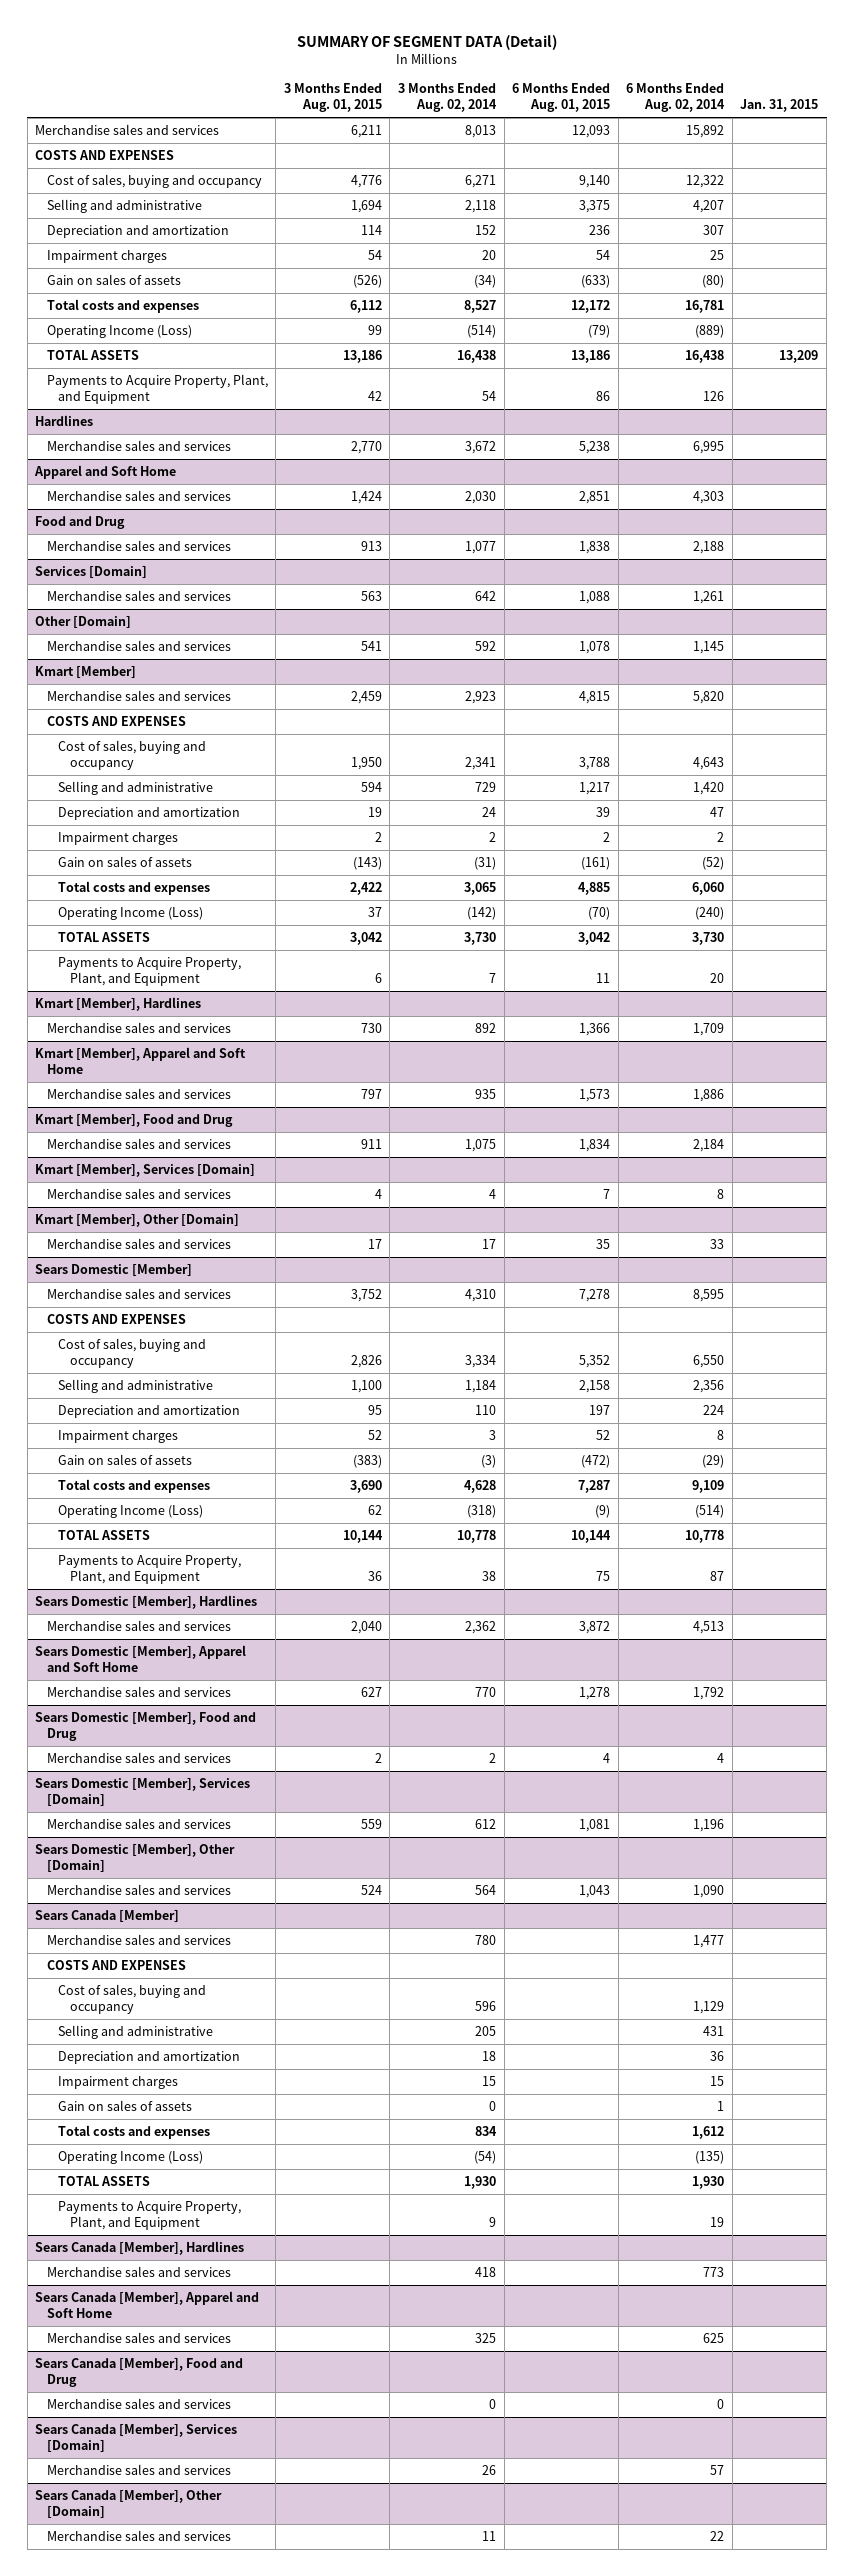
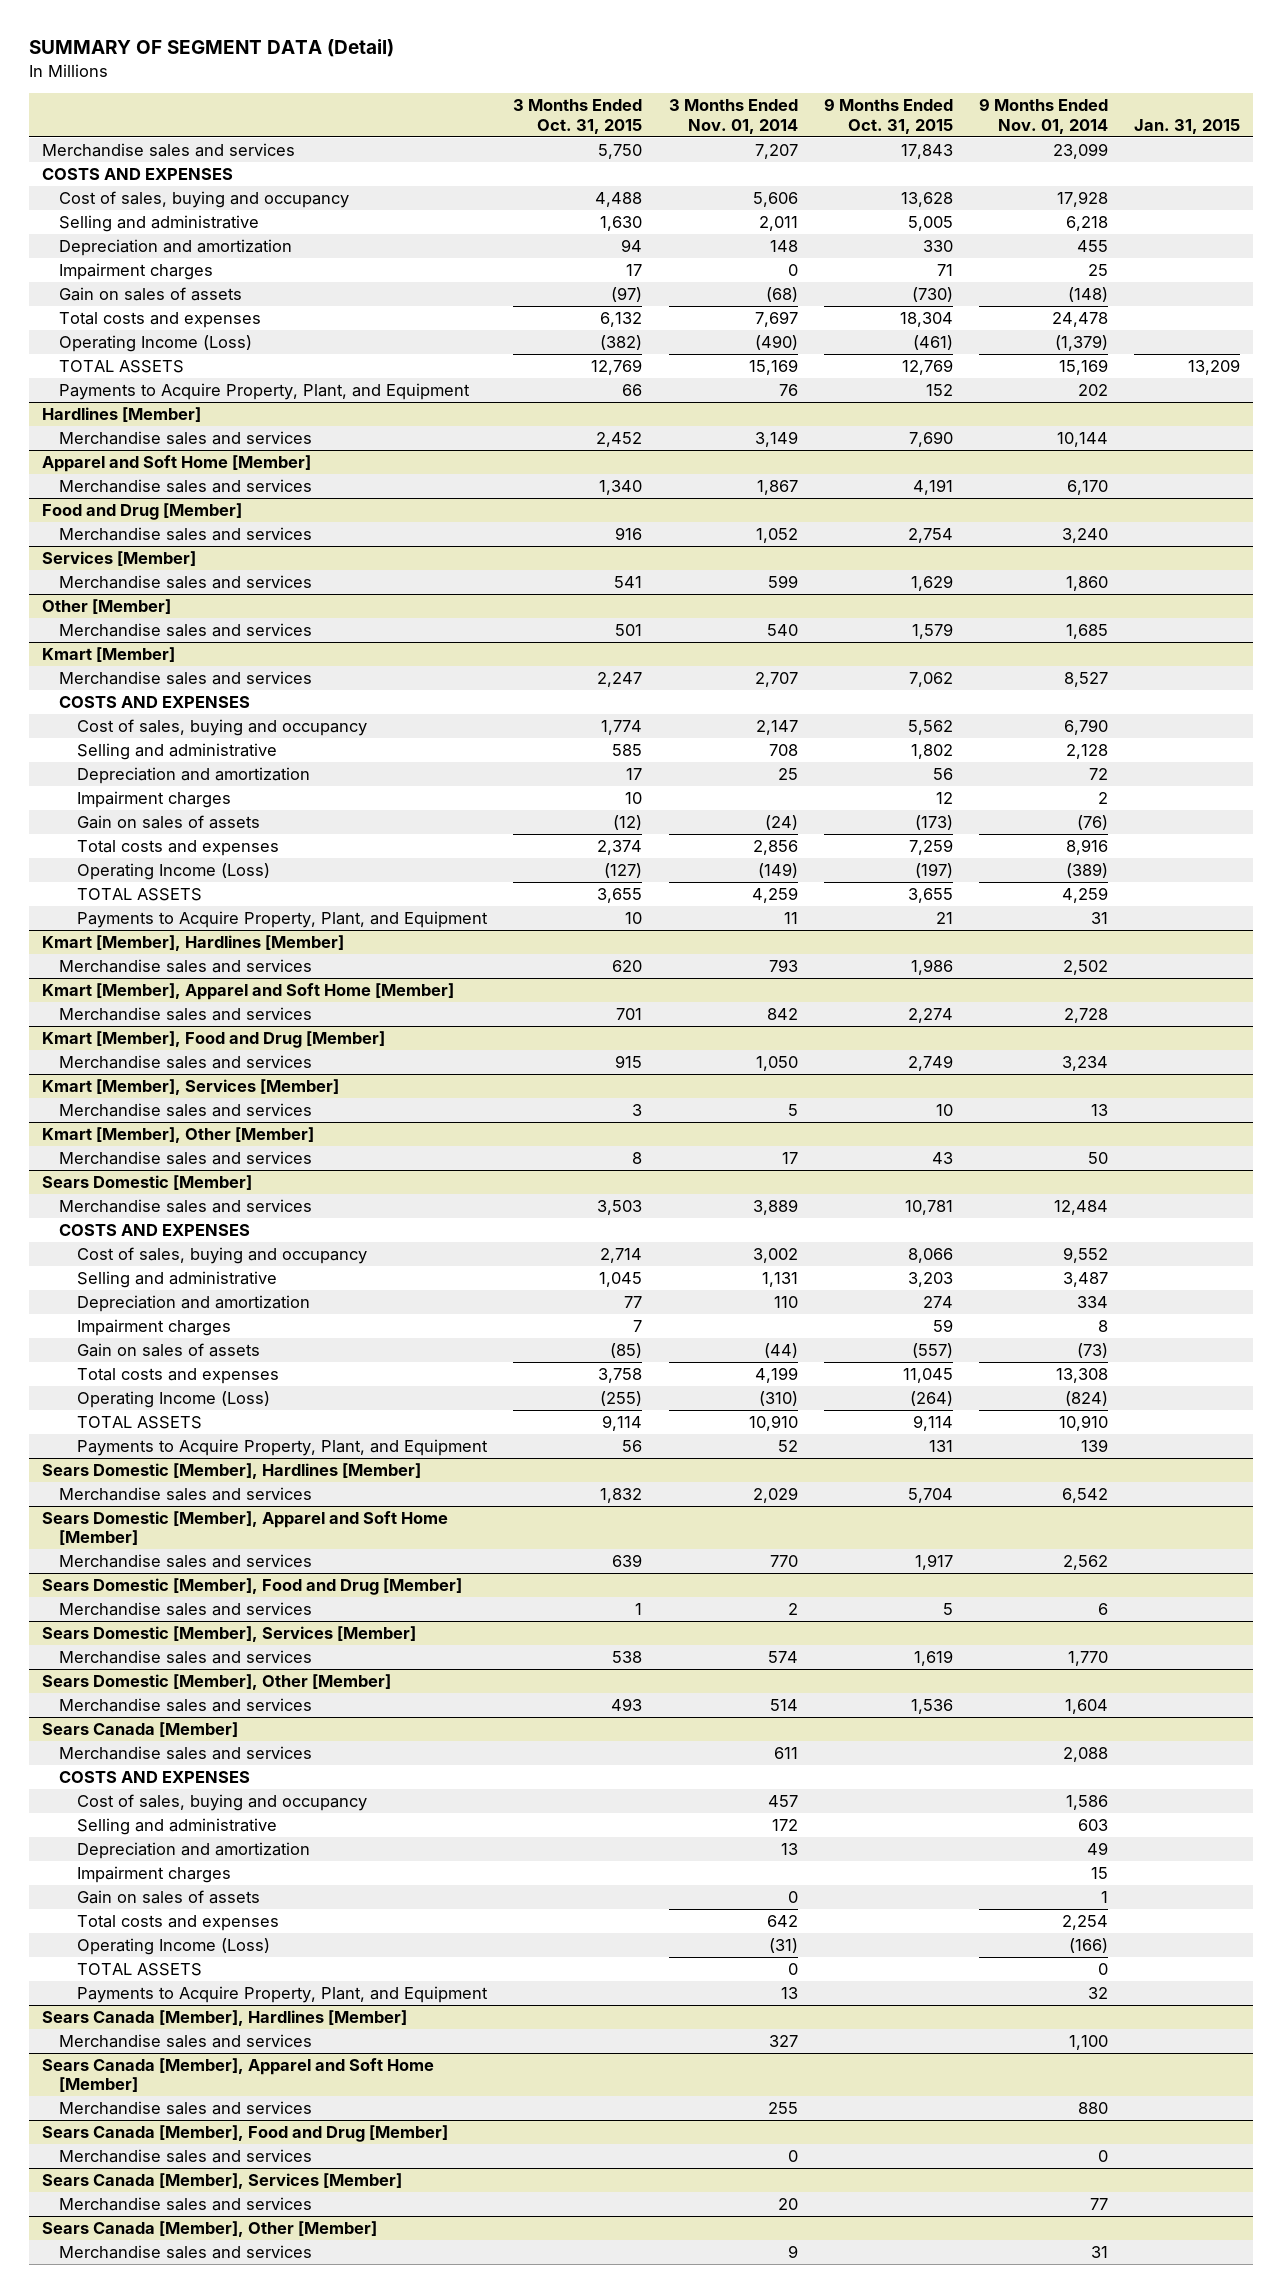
- | 3 Months Ended Aug. 01, 2015 | 3 Months Ended Aug. 02, 2014 | 6 Months Ended Aug. 01, 2015 | 6 Months Ended Aug. 02, 2014 | Jan. 31, 2015
+ | 3 Months Ended Oct. 31, 2015 | 3 Months Ended Nov. 01, 2014 | 9 Months Ended Oct. 31, 2015 | 9 Months Ended Nov. 01, 2014 | Jan. 31, 2015
- Hardlines
+ Hardlines [Member]
- Apparel and Soft Home
+ Apparel and Soft Home [Member]
- Food and Drug
+ Food and Drug [Member]
- Services [Domain]
+ Services [Member]
- Other [Domain]
+ Other [Member]
- Kmart [Member], Hardlines
+ Kmart [Member], Hardlines [Member]
- Kmart [Member], Apparel and Soft Home
+ Kmart [Member], Apparel and Soft Home [Member]
- Kmart [Member], Food and Drug
+ Kmart [Member], Food and Drug [Member]
- Kmart [Member], Services [Domain]
+ Kmart [Member], Services [Member]
- Kmart [Member], Other [Domain]
+ Kmart [Member], Other [Member]
- Sears Domestic [Member], Hardlines
+ Sears Domestic [Member], Hardlines [Member]
- Sears Domestic [Member], Apparel and Soft Home
+ Sears Domestic [Member], Apparel and Soft Home [Member]
- Sears Domestic [Member], Food and Drug
+ Sears Domestic [Member], Food and Drug [Member]
- Sears Domestic [Member], Services [Domain]
+ Sears Domestic [Member], Services [Member]
- Sears Domestic [Member], Other [Domain]
+ Sears Domestic [Member], Other [Member]
- Sears Canada [Member], Hardlines
+ Sears Canada [Member], Hardlines [Member]
- Sears Canada [Member], Apparel and Soft Home
+ Sears Canada [Member], Apparel and Soft Home [Member]
- Sears Canada [Member], Food and Drug
+ Sears Canada [Member], Food and Drug [Member]
- Sears Canada [Member], Services [Domain]
+ Sears Canada [Member], Services [Member]
- Sears Canada [Member], Other [Domain]
+ Sears Canada [Member], Other [Member]

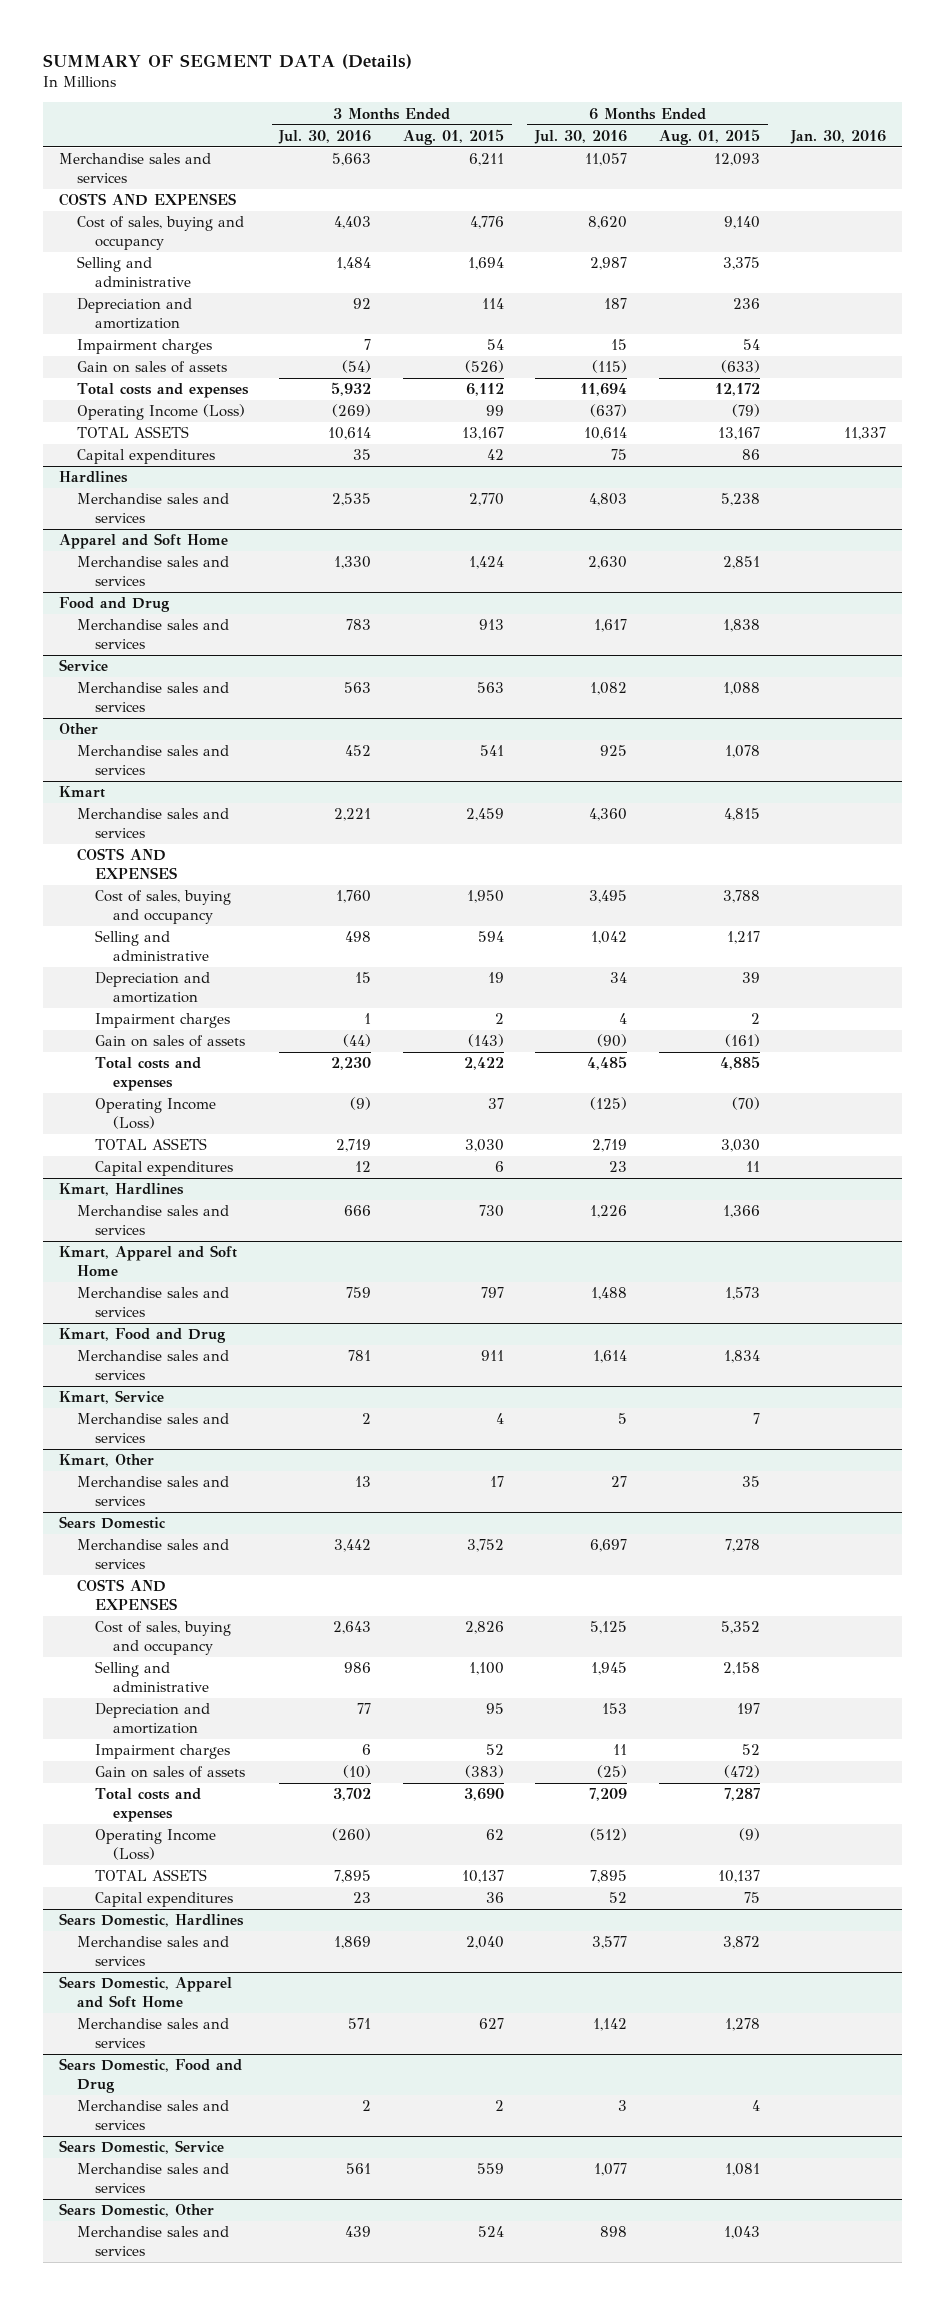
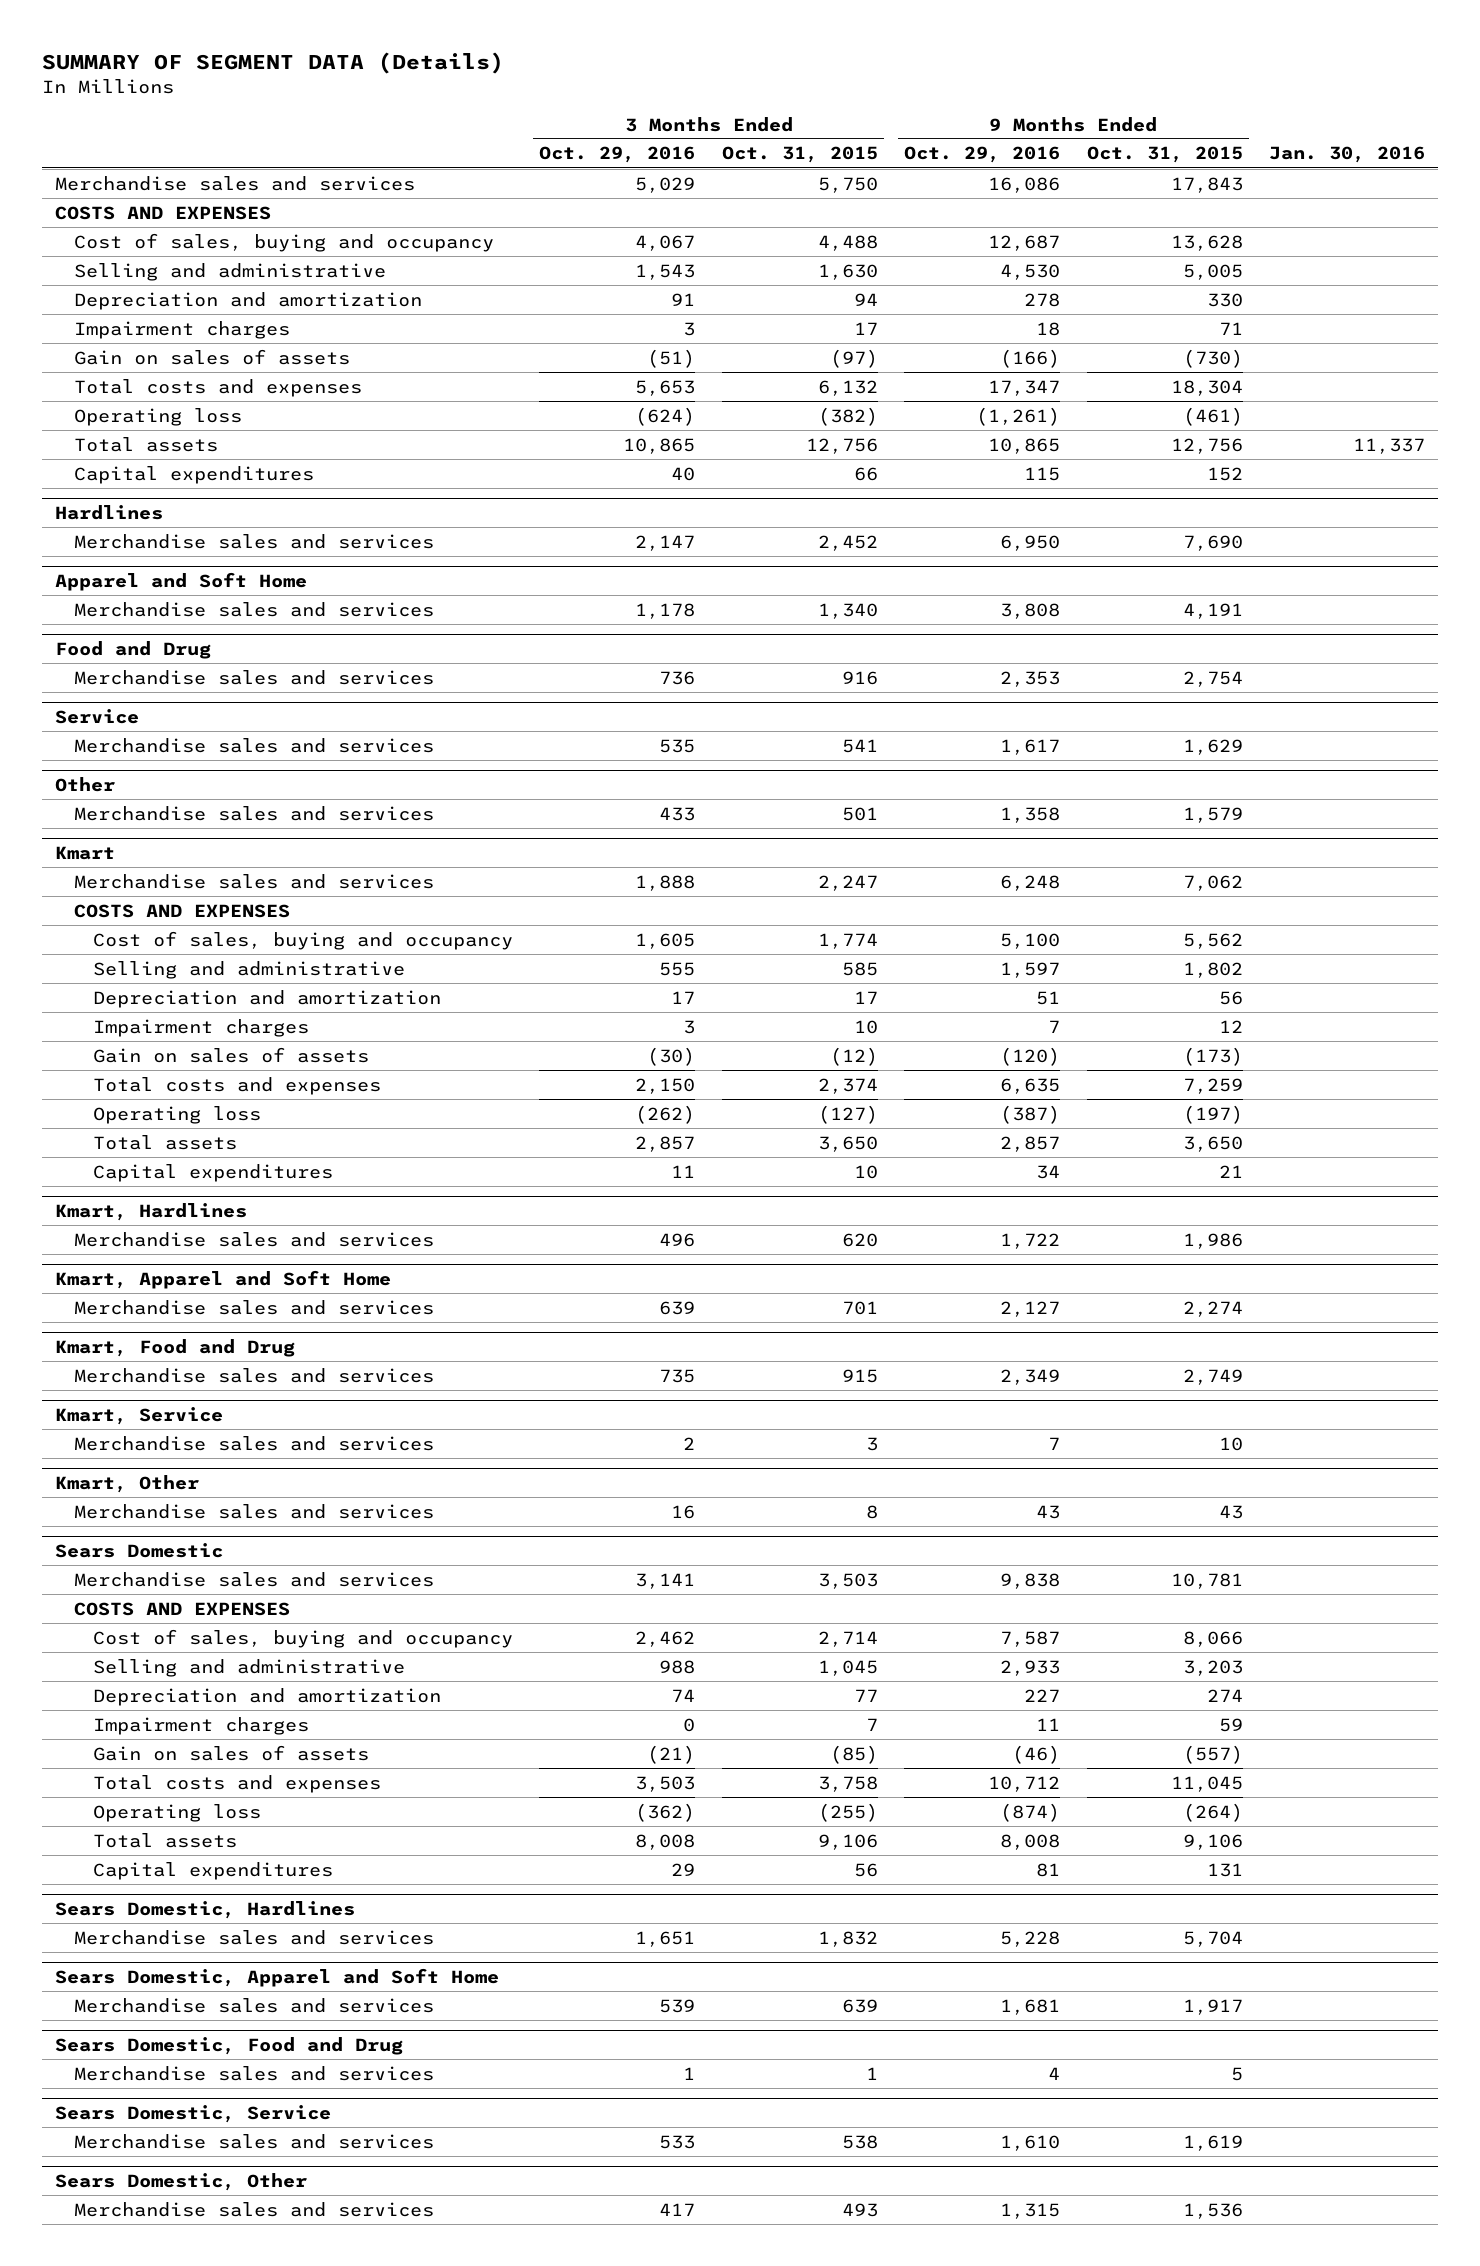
- | 3 Months Ended Jul. 30, 2016 | 3 Months Ended Aug. 01, 2015 | 6 Months Ended Jul. 30, 2016 | 6 Months Ended Aug. 01, 2015 | Jan. 30, 2016
+ | 3 Months Ended Oct. 29, 2016 | 3 Months Ended Oct. 31, 2015 | 9 Months Ended Oct. 29, 2016 | 9 Months Ended Oct. 31, 2015 | Jan. 30, 2016
- Operating Income (Loss) | (269) | 99 | (637) | (79) |
- TOTAL ASSETS | 10,614 | 13,167 | 10,614 | 13,167 | 11,337
+ Operating loss | (624) | (382) | (1,261) | (461) |
+ Total assets | 10,865 | 12,756 | 10,865 | 12,756 | 11,337
@ Kmart
- Operating Income (Loss) | (9) | 37 | (125) | (70) |
- TOTAL ASSETS | 2,719 | 3,030 | 2,719 | 3,030 |
+ Operating loss | (262) | (127) | (387) | (197) |
+ Total assets | 2,857 | 3,650 | 2,857 | 3,650 |
@ Sears Domestic
- Operating Income (Loss) | (260) | 62 | (512) | (9) |
- TOTAL ASSETS | 7,895 | 10,137 | 7,895 | 10,137 |
+ Operating loss | (362) | (255) | (874) | (264) |
+ Total assets | 8,008 | 9,106 | 8,008 | 9,106 |

